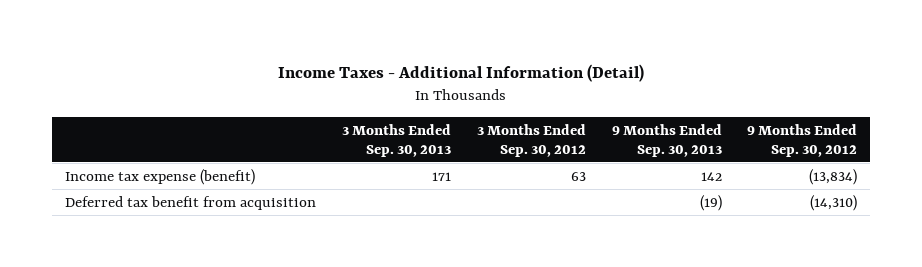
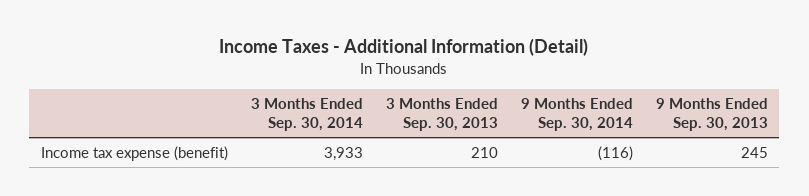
- | 3 Months Ended Sep. 30, 2013 | 3 Months Ended Sep. 30, 2012 | 9 Months Ended Sep. 30, 2013 | 9 Months Ended Sep. 30, 2012
+ | 3 Months Ended Sep. 30, 2014 | 3 Months Ended Sep. 30, 2013 | 9 Months Ended Sep. 30, 2014 | 9 Months Ended Sep. 30, 2013
- Income tax expense (benefit) | 171 | 63 | 142 | (13,834)
- Deferred tax benefit from acquisition | | | (19) | (14,310)
+ Income tax expense (benefit) | 3,933 | 210 | (116) | 245

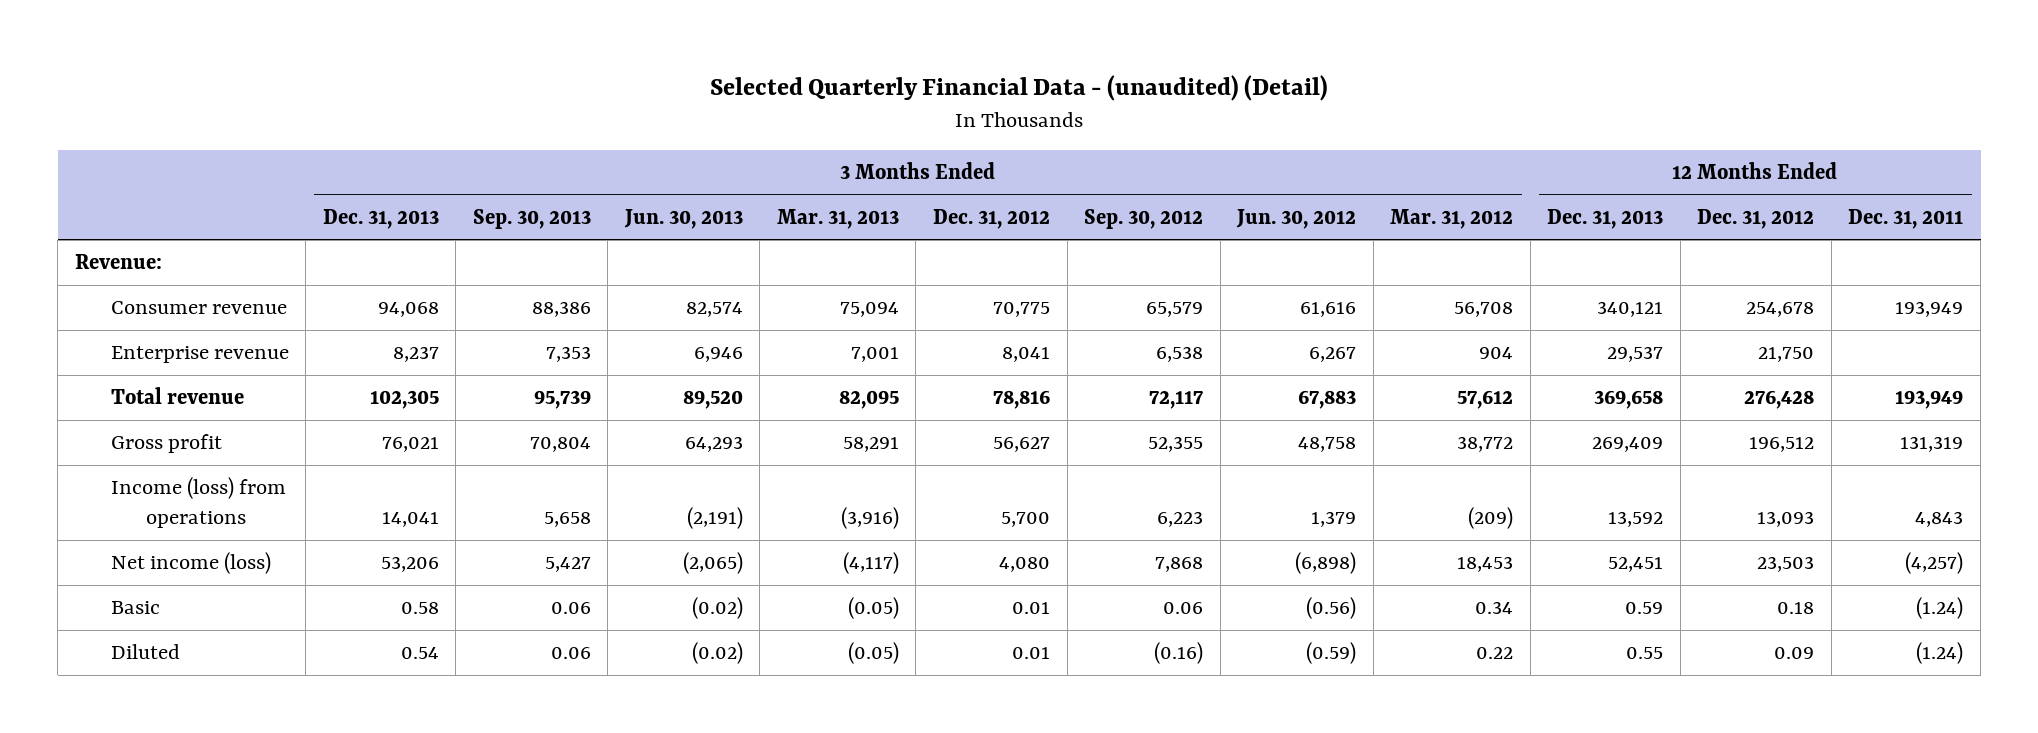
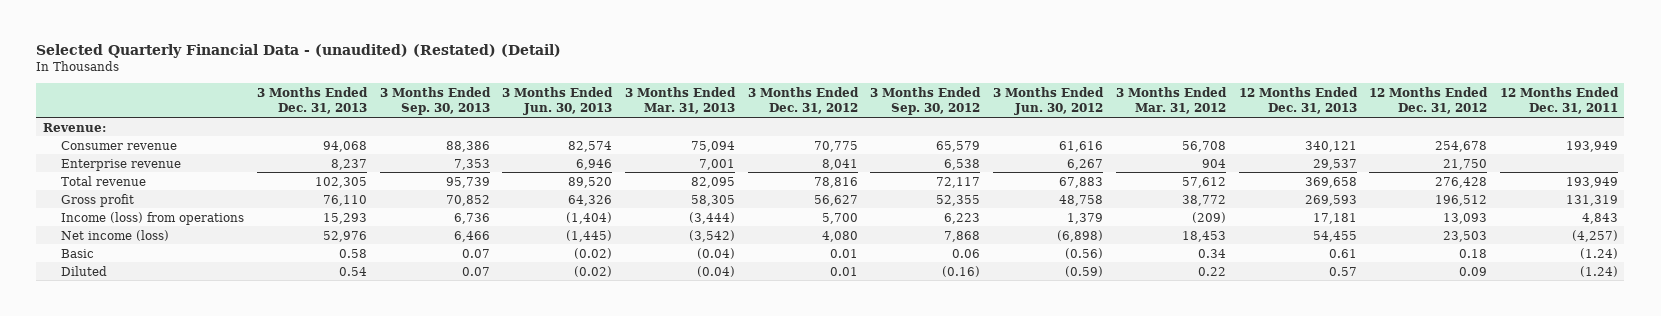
- Selected Quarterly Financial Data - (unaudited) (Detail)
+ Selected Quarterly Financial Data - (unaudited) (Restated) (Detail)
- Gross profit | 76,021 | 70,804 | 64,293 | 58,291 | 56,627 | 52,355 | 48,758 | 38,772 | 269,409 | 196,512 | 131,319
- Income (loss) from operations | 14,041 | 5,658 | (2,191) | (3,916) | 5,700 | 6,223 | 1,379 | (209) | 13,592 | 13,093 | 4,843
- Net income (loss) | 53,206 | 5,427 | (2,065) | (4,117) | 4,080 | 7,868 | (6,898) | 18,453 | 52,451 | 23,503 | (4,257)
- Basic | 0.58 | 0.06 | (0.02) | (0.05) | 0.01 | 0.06 | (0.56) | 0.34 | 0.59 | 0.18 | (1.24)
- Diluted | 0.54 | 0.06 | (0.02) | (0.05) | 0.01 | (0.16) | (0.59) | 0.22 | 0.55 | 0.09 | (1.24)
+ Gross profit | 76,110 | 70,852 | 64,326 | 58,305 | 56,627 | 52,355 | 48,758 | 38,772 | 269,593 | 196,512 | 131,319
+ Income (loss) from operations | 15,293 | 6,736 | (1,404) | (3,444) | 5,700 | 6,223 | 1,379 | (209) | 17,181 | 13,093 | 4,843
+ Net income (loss) | 52,976 | 6,466 | (1,445) | (3,542) | 4,080 | 7,868 | (6,898) | 18,453 | 54,455 | 23,503 | (4,257)
+ Basic | 0.58 | 0.07 | (0.02) | (0.04) | 0.01 | 0.06 | (0.56) | 0.34 | 0.61 | 0.18 | (1.24)
+ Diluted | 0.54 | 0.07 | (0.02) | (0.04) | 0.01 | (0.16) | (0.59) | 0.22 | 0.57 | 0.09 | (1.24)

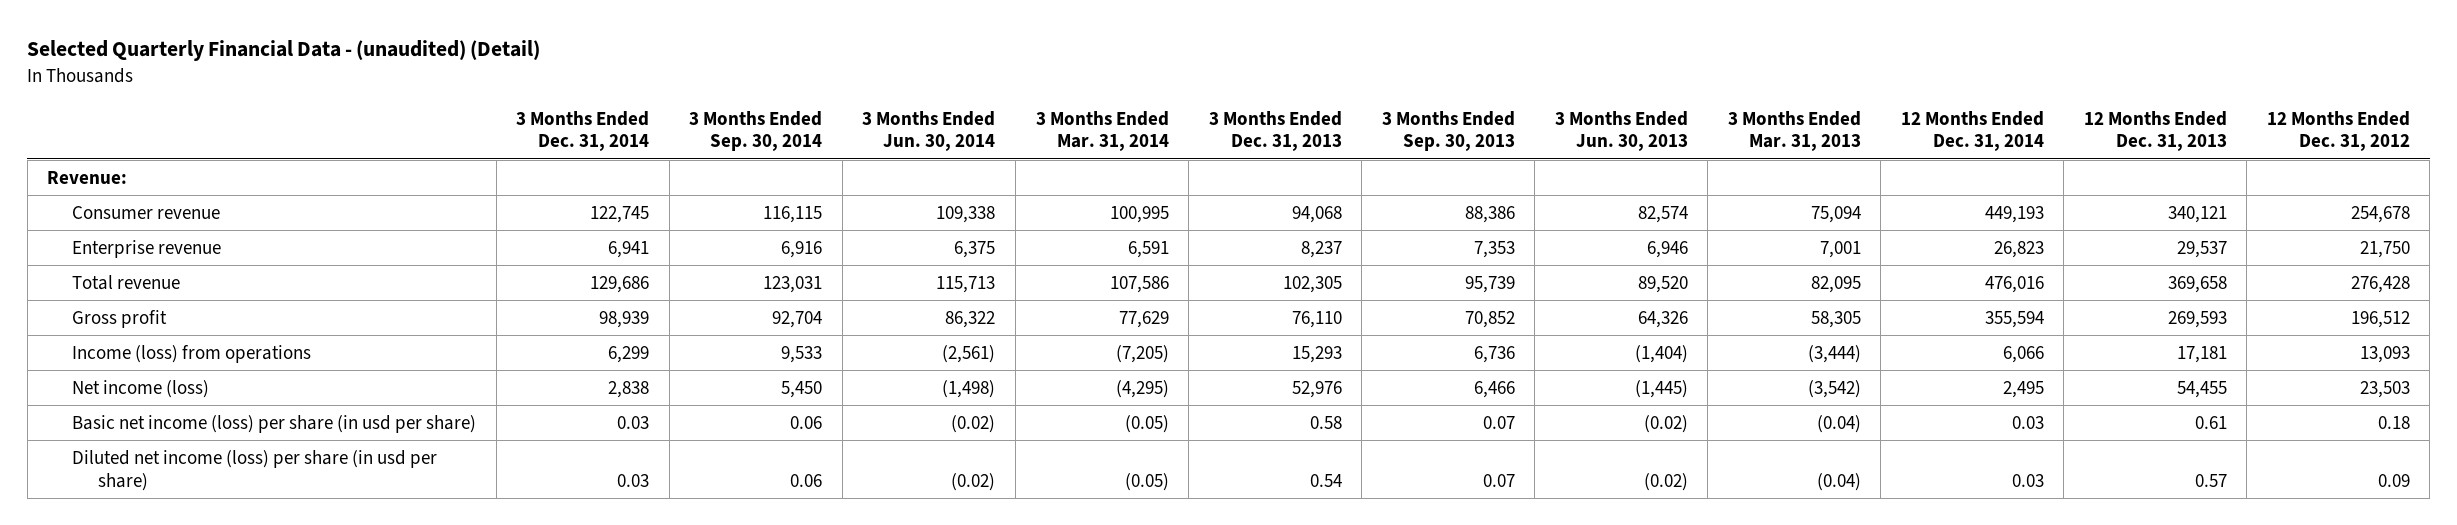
- Selected Quarterly Financial Data - (unaudited) (Restated) (Detail)
+ Selected Quarterly Financial Data - (unaudited) (Detail)
- | 3 Months Ended Dec. 31, 2013 | 3 Months Ended Sep. 30, 2013 | 3 Months Ended Jun. 30, 2013 | 3 Months Ended Mar. 31, 2013 | 3 Months Ended Dec. 31, 2012 | 3 Months Ended Sep. 30, 2012 | 3 Months Ended Jun. 30, 2012 | 3 Months Ended Mar. 31, 2012 | 12 Months Ended Dec. 31, 2013 | 12 Months Ended Dec. 31, 2012 | 12 Months Ended Dec. 31, 2011
+ | 3 Months Ended Dec. 31, 2014 | 3 Months Ended Sep. 30, 2014 | 3 Months Ended Jun. 30, 2014 | 3 Months Ended Mar. 31, 2014 | 3 Months Ended Dec. 31, 2013 | 3 Months Ended Sep. 30, 2013 | 3 Months Ended Jun. 30, 2013 | 3 Months Ended Mar. 31, 2013 | 12 Months Ended Dec. 31, 2014 | 12 Months Ended Dec. 31, 2013 | 12 Months Ended Dec. 31, 2012
- Basic | 0.58 | 0.07 | (0.02) | (0.04) | 0.01 | 0.06 | (0.56) | 0.34 | 0.61 | 0.18 | (1.24)
- Diluted | 0.54 | 0.07 | (0.02) | (0.04) | 0.01 | (0.16) | (0.59) | 0.22 | 0.57 | 0.09 | (1.24)
+ Basic net income (loss) per share (in usd per share) | 0.03 | 0.06 | (0.02) | (0.05) | 0.58 | 0.07 | (0.02) | (0.04) | 0.03 | 0.61 | 0.18
+ Diluted net income (loss) per share (in usd per share) | 0.03 | 0.06 | (0.02) | (0.05) | 0.54 | 0.07 | (0.02) | (0.04) | 0.03 | 0.57 | 0.09

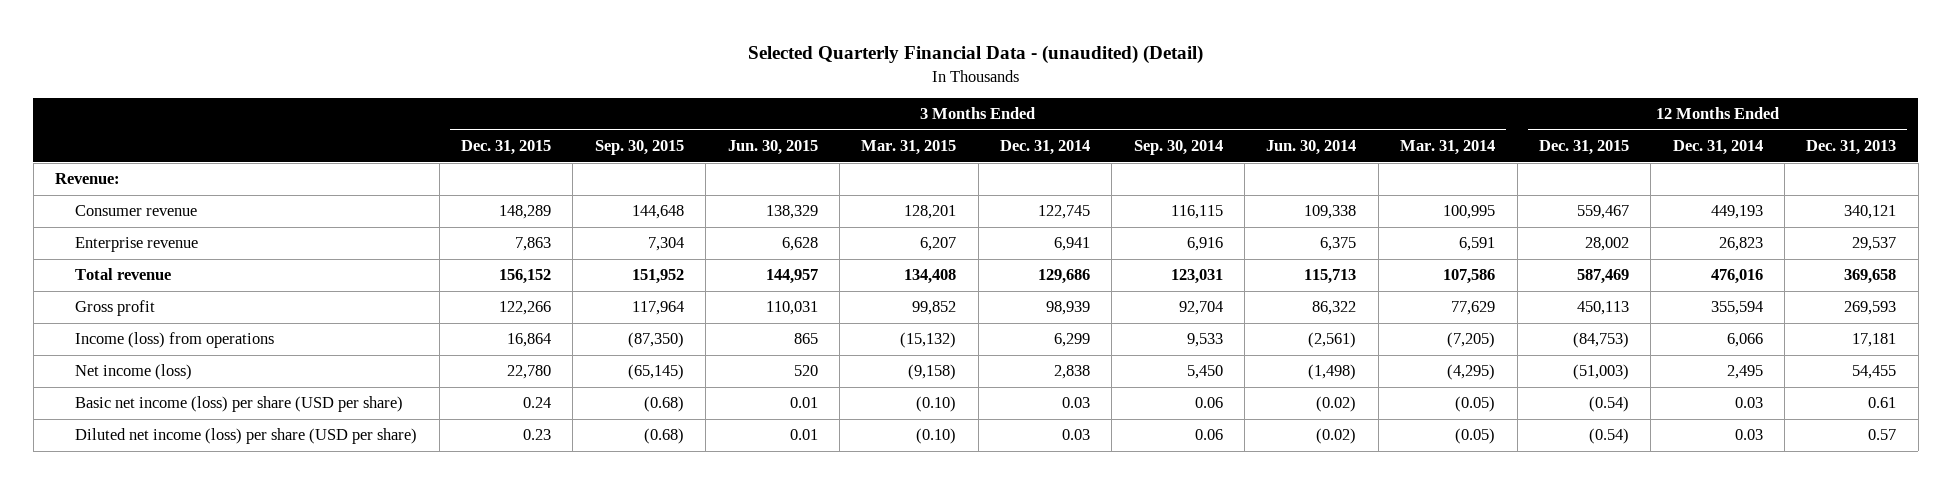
- | 3 Months Ended Dec. 31, 2014 | 3 Months Ended Sep. 30, 2014 | 3 Months Ended Jun. 30, 2014 | 3 Months Ended Mar. 31, 2014 | 3 Months Ended Dec. 31, 2013 | 3 Months Ended Sep. 30, 2013 | 3 Months Ended Jun. 30, 2013 | 3 Months Ended Mar. 31, 2013 | 12 Months Ended Dec. 31, 2014 | 12 Months Ended Dec. 31, 2013 | 12 Months Ended Dec. 31, 2012
+ | 3 Months Ended Dec. 31, 2015 | 3 Months Ended Sep. 30, 2015 | 3 Months Ended Jun. 30, 2015 | 3 Months Ended Mar. 31, 2015 | 3 Months Ended Dec. 31, 2014 | 3 Months Ended Sep. 30, 2014 | 3 Months Ended Jun. 30, 2014 | 3 Months Ended Mar. 31, 2014 | 12 Months Ended Dec. 31, 2015 | 12 Months Ended Dec. 31, 2014 | 12 Months Ended Dec. 31, 2013
- Basic net income (loss) per share (in usd per share) | 0.03 | 0.06 | (0.02) | (0.05) | 0.58 | 0.07 | (0.02) | (0.04) | 0.03 | 0.61 | 0.18
- Diluted net income (loss) per share (in usd per share) | 0.03 | 0.06 | (0.02) | (0.05) | 0.54 | 0.07 | (0.02) | (0.04) | 0.03 | 0.57 | 0.09
+ Basic net income (loss) per share (USD per share) | 0.24 | (0.68) | 0.01 | (0.10) | 0.03 | 0.06 | (0.02) | (0.05) | (0.54) | 0.03 | 0.61
+ Diluted net income (loss) per share (USD per share) | 0.23 | (0.68) | 0.01 | (0.10) | 0.03 | 0.06 | (0.02) | (0.05) | (0.54) | 0.03 | 0.57

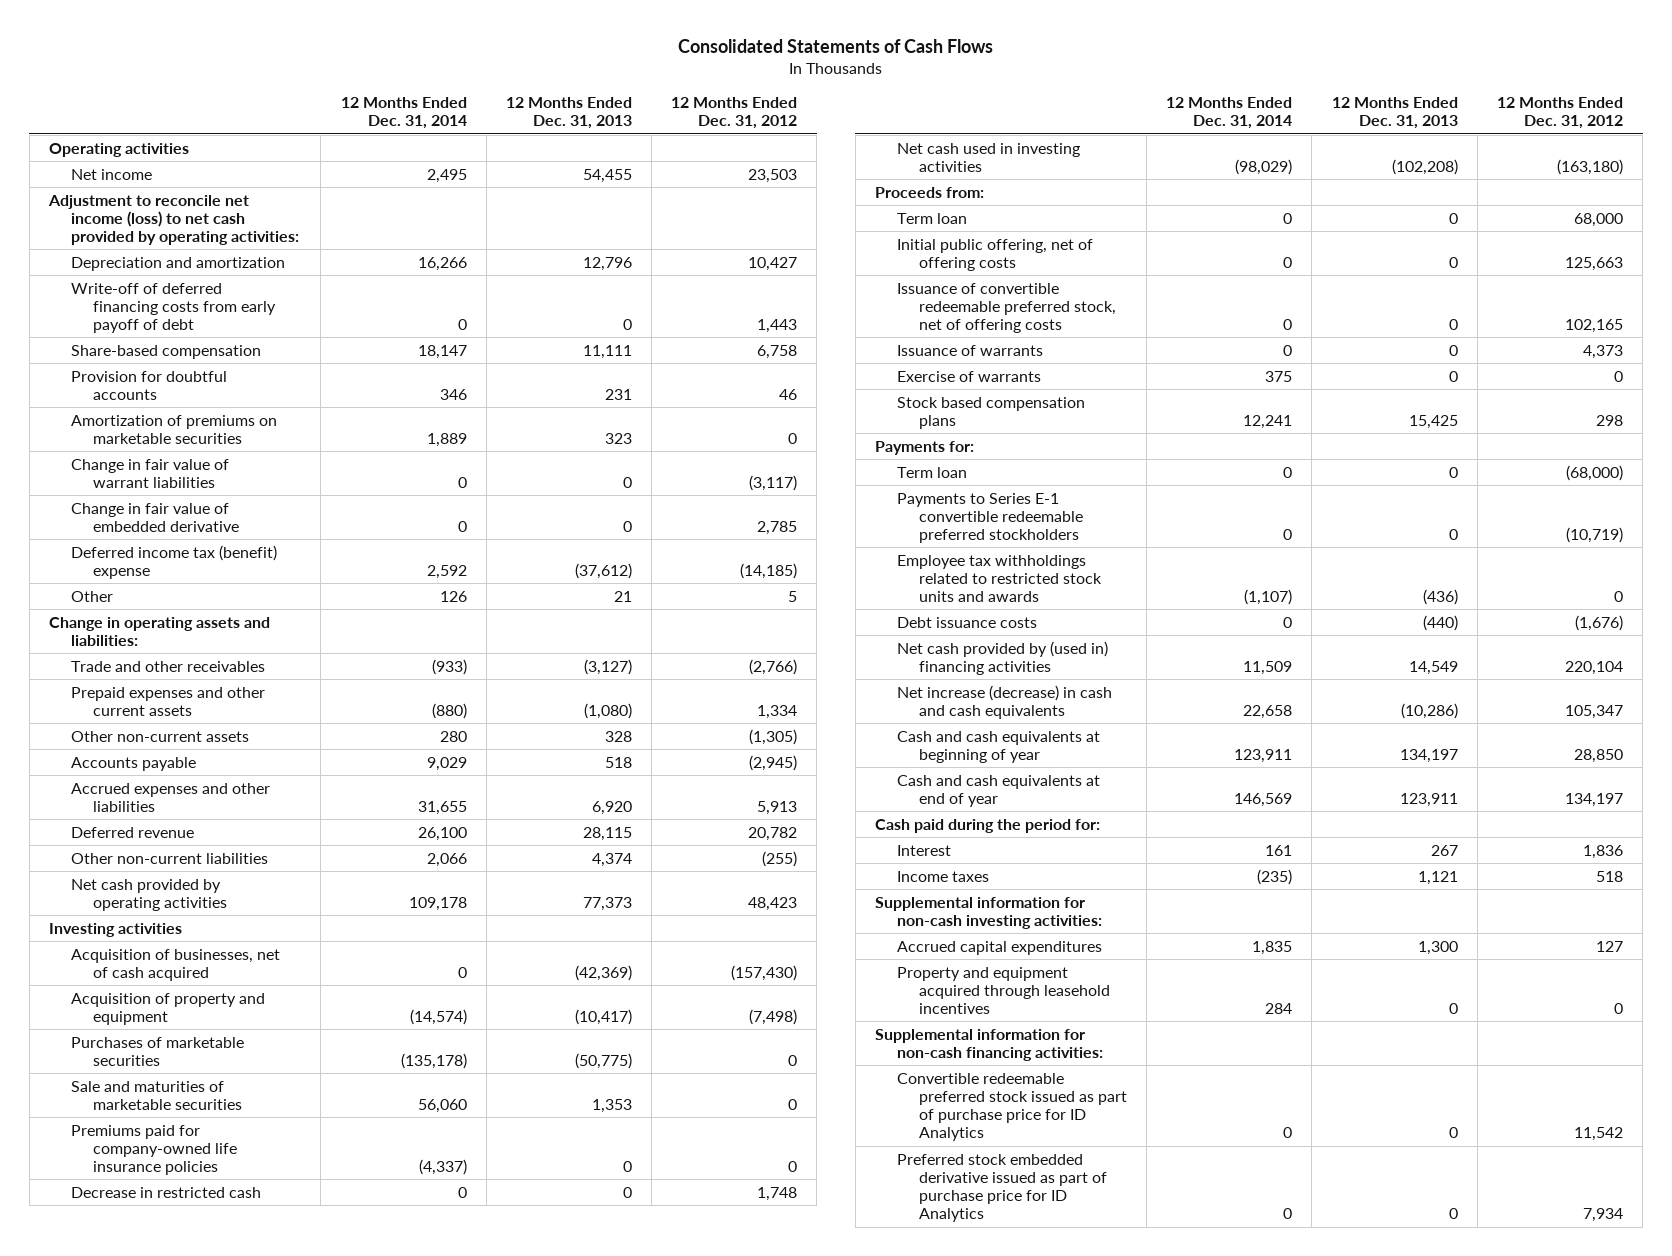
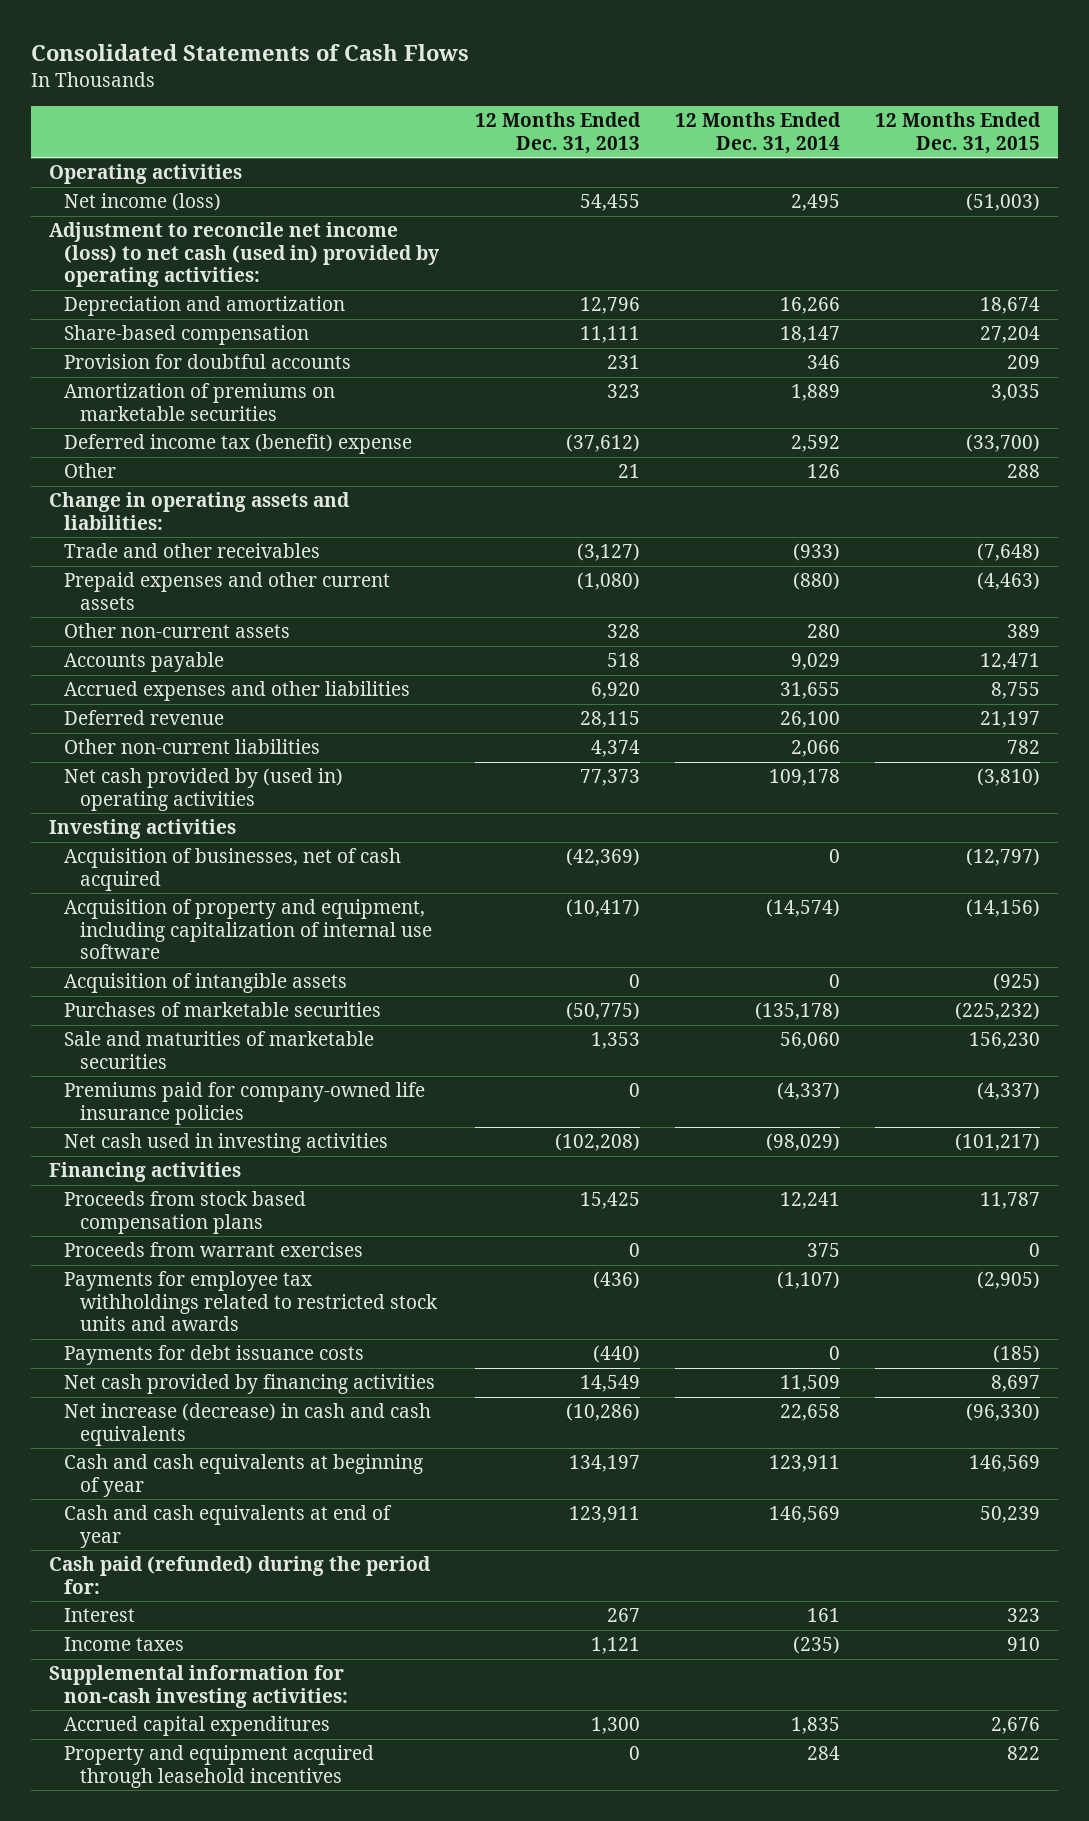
- | 12 Months Ended Dec. 31, 2014 | 12 Months Ended Dec. 31, 2013 | 12 Months Ended Dec. 31, 2012
+ | 12 Months Ended Dec. 31, 2013 | 12 Months Ended Dec. 31, 2014 | 12 Months Ended Dec. 31, 2015
- Net income | 2,495 | 54,455 | 23,503
- Adjustment to reconcile net income (loss) to net cash provided by operating activities:
+ Net income (loss) | 54,455 | 2,495 | (51,003)
+ Adjustment to reconcile net income (loss) to net cash (used in) provided by operating activities:
- Write-off of deferred financing costs from early payoff of debt | 0 | 0 | 1,443
- Change in fair value of warrant liabilities | 0 | 0 | (3,117)
- Change in fair value of embedded derivative | 0 | 0 | 2,785
- Net cash provided by operating activities | 109,178 | 77,373 | 48,423
+ Net cash provided by (used in) operating activities | 77,373 | 109,178 | (3,810)
- Acquisition of property and equipment | (14,574) | (10,417) | (7,498)
+ Acquisition of property and equipment, including capitalization of internal use software | (10,417) | (14,574) | (14,156)
+ Acquisition of intangible assets | 0 | 0 | (925)
- Decrease in restricted cash | 0 | 0 | 1,748
- Proceeds from:
- Term loan | 0 | 0 | 68,000
- Initial public offering, net of offering costs | 0 | 0 | 125,663
- Issuance of convertible redeemable preferred stock, net of offering costs | 0 | 0 | 102,165
- Issuance of warrants | 0 | 0 | 4,373
- Exercise of warrants | 375 | 0 | 0
- Stock based compensation plans | 12,241 | 15,425 | 298
- Payments for:
- Term loan | 0 | 0 | (68,000)
- Payments to Series E-1 convertible redeemable preferred stockholders | 0 | 0 | (10,719)
- Employee tax withholdings related to restricted stock units and awards | (1,107) | (436) | 0
- Debt issuance costs | 0 | (440) | (1,676)
- Net cash provided by (used in) financing activities | 11,509 | 14,549 | 220,104
+ Financing activities
+ Proceeds from stock based compensation plans | 15,425 | 12,241 | 11,787
+ Proceeds from warrant exercises | 0 | 375 | 0
+ Payments for employee tax withholdings related to restricted stock units and awards | (436) | (1,107) | (2,905)
+ Payments for debt issuance costs | (440) | 0 | (185)
+ Net cash provided by financing activities | 14,549 | 11,509 | 8,697
- Cash paid during the period for:
+ Cash paid (refunded) during the period for:
- Supplemental information for non-cash financing activities:
- Convertible redeemable preferred stock issued as part of purchase price for ID Analytics | 0 | 0 | 11,542
- Preferred stock embedded derivative issued as part of purchase price for ID Analytics | 0 | 0 | 7,934

